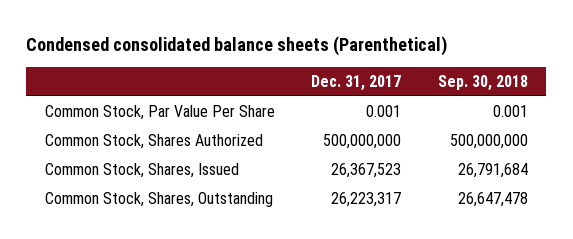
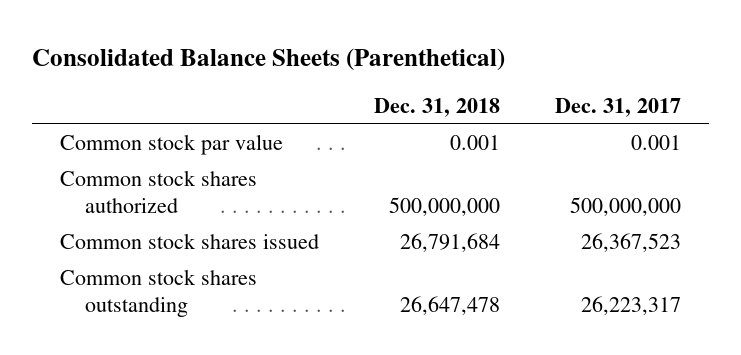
- Condensed consolidated balance sheets (Parenthetical)
+ Consolidated Balance Sheets (Parenthetical)
- | Dec. 31, 2017 | Sep. 30, 2018
+ | Dec. 31, 2018 | Dec. 31, 2017
- Common Stock, Par Value Per Share | 0.001 | 0.001
- Common Stock, Shares Authorized | 500,000,000 | 500,000,000
- Common Stock, Shares, Issued | 26,367,523 | 26,791,684
- Common Stock, Shares, Outstanding | 26,223,317 | 26,647,478
+ Common stock par value | 0.001 | 0.001
+ Common stock shares authorized | 500,000,000 | 500,000,000
+ Common stock shares issued | 26,791,684 | 26,367,523
+ Common stock shares outstanding | 26,647,478 | 26,223,317

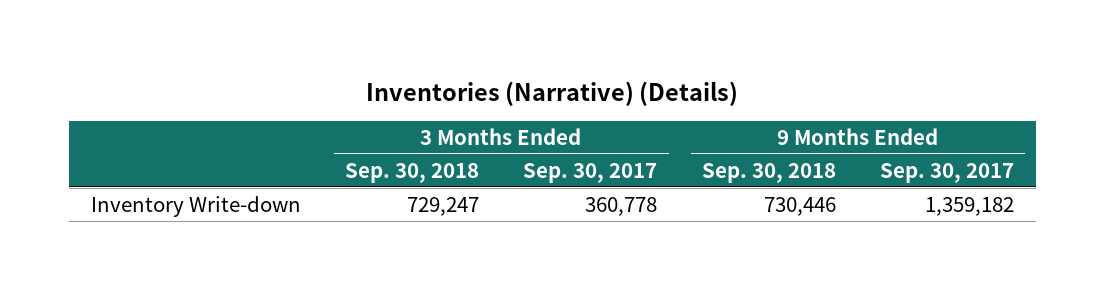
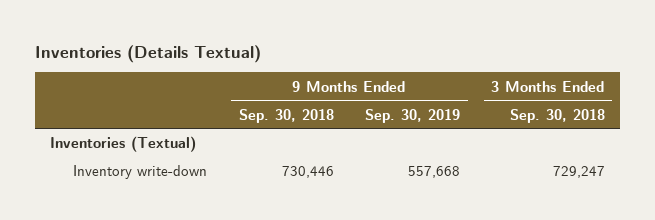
- Inventories (Narrative) (Details)
+ Inventories (Details Textual)
- | 3 Months Ended Sep. 30, 2018 | 3 Months Ended Sep. 30, 2017 | 9 Months Ended Sep. 30, 2018 | 9 Months Ended Sep. 30, 2017
+ | 9 Months Ended Sep. 30, 2018 | 9 Months Ended Sep. 30, 2019 | 3 Months Ended Sep. 30, 2018
- Inventory Write-down | 729,247 | 360,778 | 730,446 | 1,359,182
+ Inventories (Textual)
+ Inventory write-down | 730,446 | 557,668 | 729,247

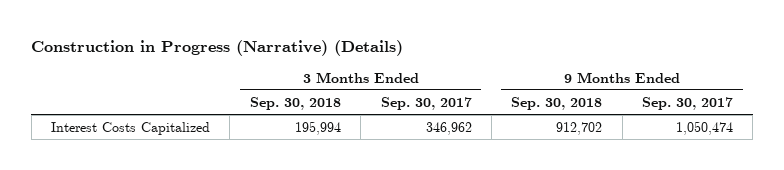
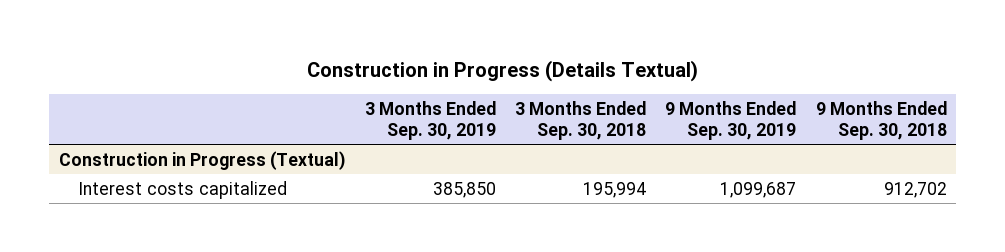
- Construction in Progress (Narrative) (Details)
+ Construction in Progress (Details Textual)
- | 3 Months Ended Sep. 30, 2018 | 3 Months Ended Sep. 30, 2017 | 9 Months Ended Sep. 30, 2018 | 9 Months Ended Sep. 30, 2017
+ | 3 Months Ended Sep. 30, 2019 | 3 Months Ended Sep. 30, 2018 | 9 Months Ended Sep. 30, 2019 | 9 Months Ended Sep. 30, 2018
- Interest Costs Capitalized | 195,994 | 346,962 | 912,702 | 1,050,474
+ Construction in Progress (Textual)
+ Interest costs capitalized | 385,850 | 195,994 | 1,099,687 | 912,702

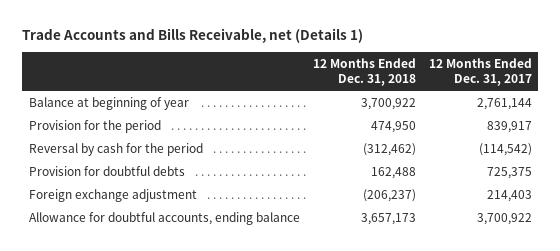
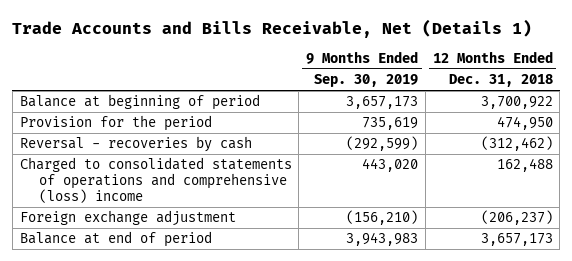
- Trade Accounts and Bills Receivable, net (Details 1)
+ Trade Accounts and Bills Receivable, Net (Details 1)
- | 12 Months Ended Dec. 31, 2018 | 12 Months Ended Dec. 31, 2017
+ | 9 Months Ended Sep. 30, 2019 | 12 Months Ended Dec. 31, 2018
- Balance at beginning of year | 3,700,922 | 2,761,144
+ Balance at beginning of period | 3,657,173 | 3,700,922
- Reversal by cash for the period | (312,462) | (114,542)
- Provision for doubtful debts | 162,488 | 725,375
+ Reversal - recoveries by cash | (292,599) | (312,462)
+ Charged to consolidated statements of operations and comprehensive (loss) income | 443,020 | 162,488
- Allowance for doubtful accounts, ending balance | 3,657,173 | 3,700,922
+ Balance at end of period | 3,943,983 | 3,657,173

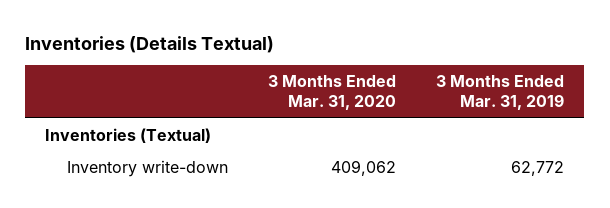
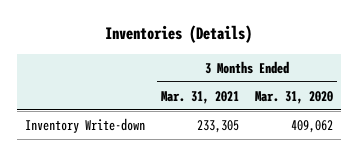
- Inventories (Details Textual)
+ Inventories (Details)
- | 3 Months Ended Mar. 31, 2020 | 3 Months Ended Mar. 31, 2019
+ | 3 Months Ended Mar. 31, 2021 | 3 Months Ended Mar. 31, 2020
- Inventories (Textual)
- Inventory write-down | 409,062 | 62,772
+ Inventory Write-down | 233,305 | 409,062

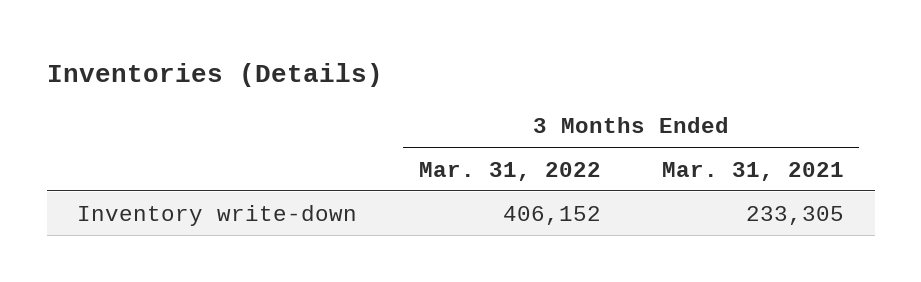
- | 3 Months Ended Mar. 31, 2021 | 3 Months Ended Mar. 31, 2020
+ | 3 Months Ended Mar. 31, 2022 | 3 Months Ended Mar. 31, 2021
- Inventory Write-down | 233,305 | 409,062
+ Inventory write-down | 406,152 | 233,305

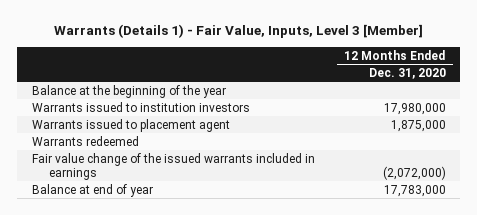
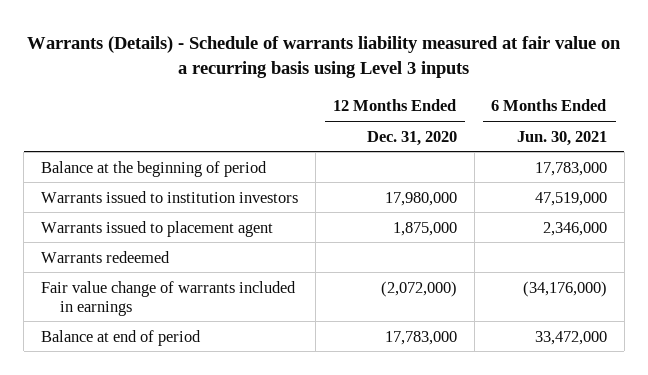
- Warrants (Details 1) - Fair Value, Inputs, Level 3 [Member]
+ Warrants (Details) - Schedule of warrants liability measured at fair value on a recurring basis using Level 3 inputs
- | 12 Months Ended Dec. 31, 2020
+ | 12 Months Ended Dec. 31, 2020 | 6 Months Ended Jun. 30, 2021
- Balance at the beginning of the year
+ Balance at the beginning of period | | 17,783,000
- Fair value change of the issued warrants included in earnings | (2,072,000)
- Balance at end of year | 17,783,000
+ Fair value change of warrants included in earnings | (2,072,000) | (34,176,000)
+ Balance at end of period | 17,783,000 | 33,472,000

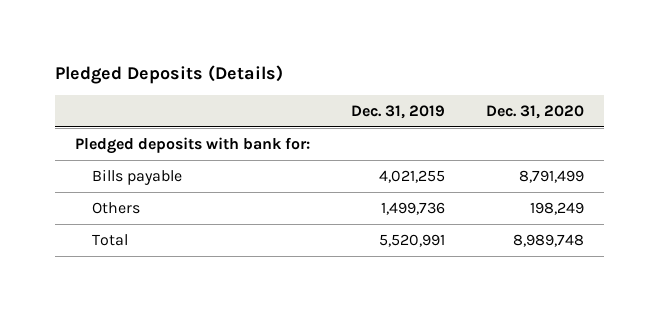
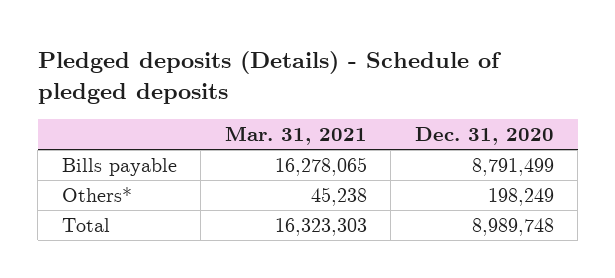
- Pledged Deposits (Details)
+ Pledged deposits (Details) - Schedule of pledged deposits
- | Dec. 31, 2019 | Dec. 31, 2020
+ | Mar. 31, 2021 | Dec. 31, 2020
- Pledged deposits with bank for:
- Others | 1,499,736 | 198,249
+ Others* | 45,238 | 198,249

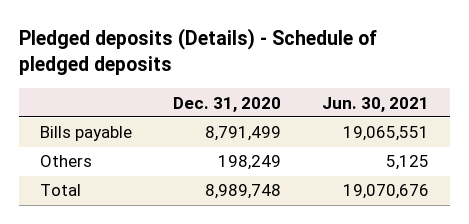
- | Mar. 31, 2021 | Dec. 31, 2020
+ | Dec. 31, 2020 | Jun. 30, 2021
- Others* | 45,238 | 198,249
+ Others | 198,249 | 5,125

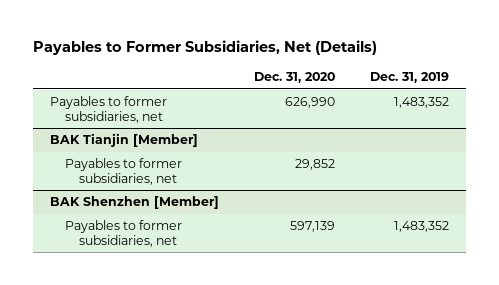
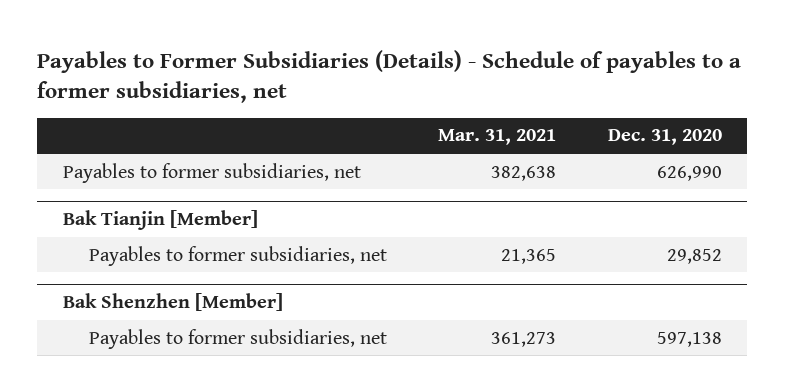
- Payables to Former Subsidiaries, Net (Details)
+ Payables to Former Subsidiaries (Details) - Schedule of payables to a former subsidiaries, net
- | Dec. 31, 2020 | Dec. 31, 2019
+ | Mar. 31, 2021 | Dec. 31, 2020
- BAK Tianjin [Member]
+ Bak Tianjin [Member]
- BAK Shenzhen [Member]
- Payables to former subsidiaries, net | 597,139 | 1,483,352
+ Bak Shenzhen [Member]
+ Payables to former subsidiaries, net | 361,273 | 597,138

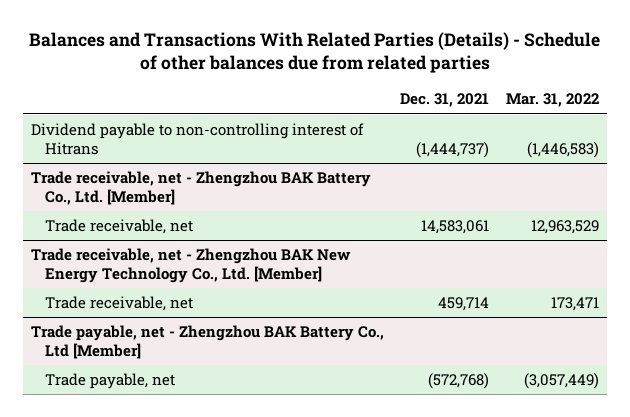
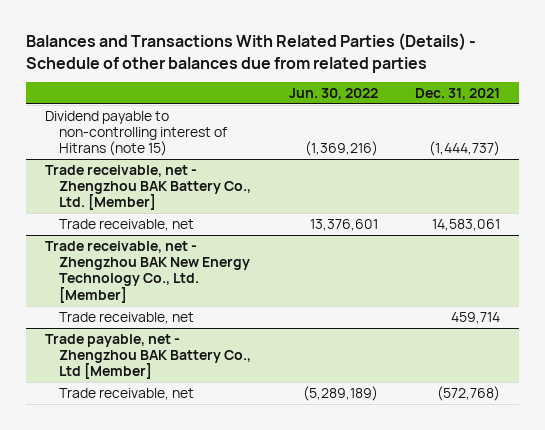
- | Dec. 31, 2021 | Mar. 31, 2022
+ | Jun. 30, 2022 | Dec. 31, 2021
- Dividend payable to non-controlling interest of Hitrans | (1,444,737) | (1,446,583)
+ Dividend payable to non-controlling interest of Hitrans (note 15) | (1,369,216) | (1,444,737)
@ Trade payable, net - Zhengzhou BAK Battery Co., Ltd [Member]
- Trade payable, net | (572,768) | (3,057,449)
+ Trade receivable, net | (5,289,189) | (572,768)

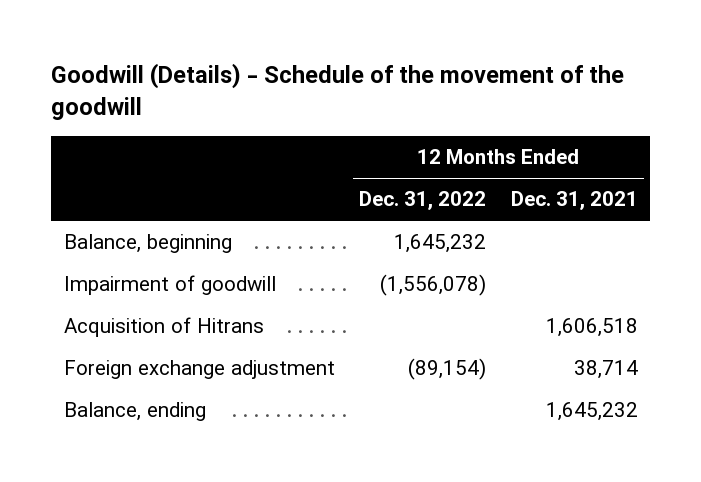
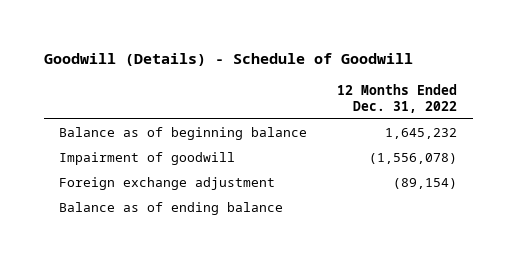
- Goodwill (Details) - Schedule of the movement of the goodwill
+ Goodwill (Details) - Schedule of Goodwill
- | 12 Months Ended Dec. 31, 2022 | 12 Months Ended Dec. 31, 2021
+ | 12 Months Ended Dec. 31, 2022
- Balance, beginning | 1,645,232 |
+ Balance as of beginning balance | 1,645,232
- Acquisition of Hitrans | | 1,606,518
- Balance, ending | | 1,645,232
+ Balance as of ending balance

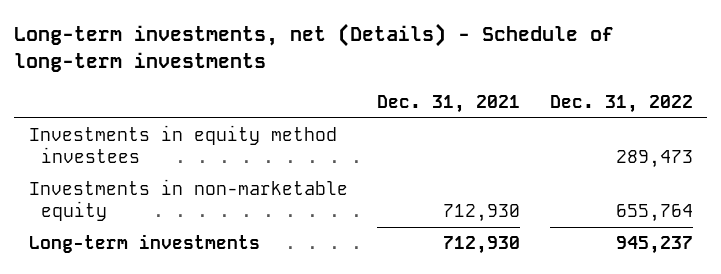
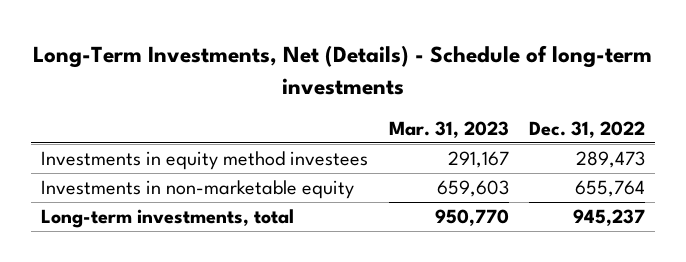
- Long-term investments, net (Details) - Schedule of long-term investments
+ Long-Term Investments, Net (Details) - Schedule of long-term investments
- | Dec. 31, 2021 | Dec. 31, 2022
+ | Mar. 31, 2023 | Dec. 31, 2022
- Long-term investments | 712,930 | 945,237
+ Long-term investments, total | 950,770 | 945,237

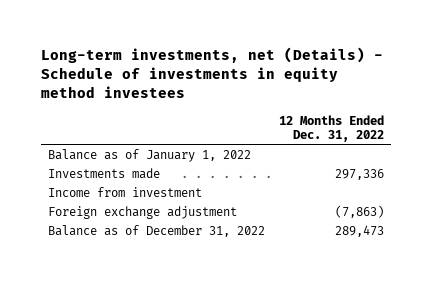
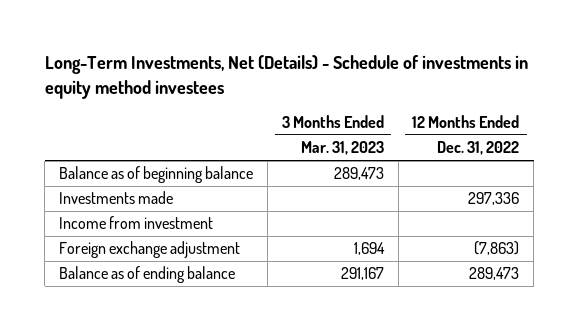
- Long-term investments, net (Details) - Schedule of investments in equity method investees
+ Long-Term Investments, Net (Details) - Schedule of investments in equity method investees
- | 12 Months Ended Dec. 31, 2022
+ | 3 Months Ended Mar. 31, 2023 | 12 Months Ended Dec. 31, 2022
- Balance as of January 1, 2022
+ Balance as of beginning balance | 289,473 |
- Balance as of December 31, 2022 | 289,473
+ Balance as of ending balance | 291,167 | 289,473

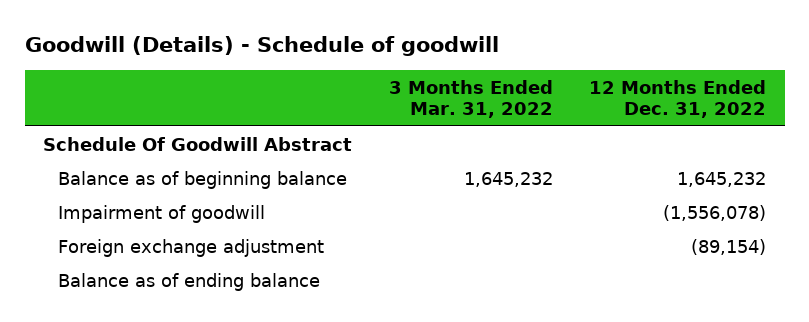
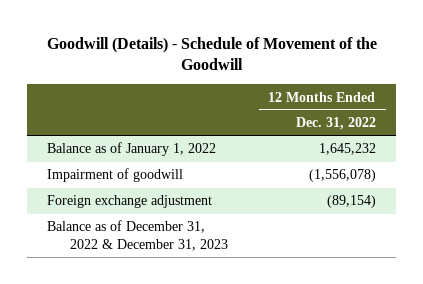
- Goodwill (Details) - Schedule of goodwill
+ Goodwill (Details) - Schedule of Movement of the Goodwill
- | 3 Months Ended Mar. 31, 2022 | 12 Months Ended Dec. 31, 2022
+ | 12 Months Ended Dec. 31, 2022
- Schedule Of Goodwill Abstract
- Balance as of beginning balance | 1,645,232 | 1,645,232
+ Balance as of January 1, 2022 | 1,645,232
- Balance as of ending balance
+ Balance as of December 31, 2022 & December 31, 2023

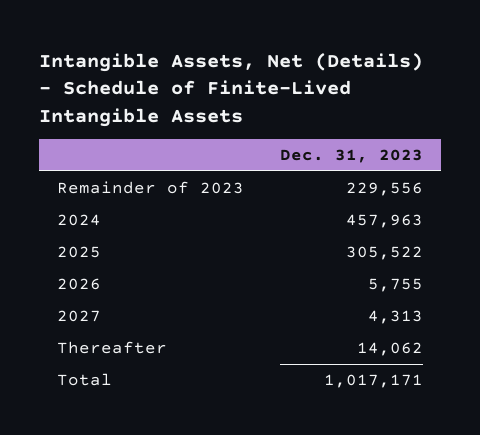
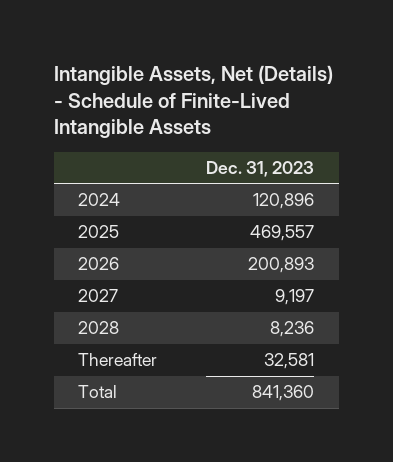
- Remainder of 2023 | 229,556
- 2024 | 457,963
- 2025 | 305,522
- 2026 | 5,755
- 2027 | 4,313
- Thereafter | 14,062
- Total | 1,017,171
+ 2024 | 120,896
+ 2025 | 469,557
+ 2026 | 200,893
+ 2027 | 9,197
+ 2028 | 8,236
+ Thereafter | 32,581
+ Total | 841,360

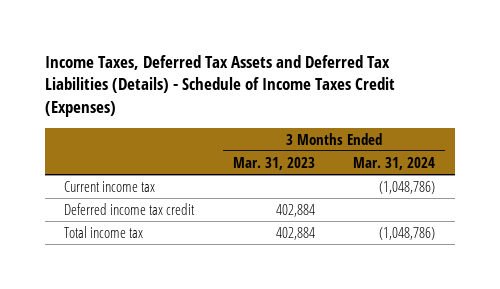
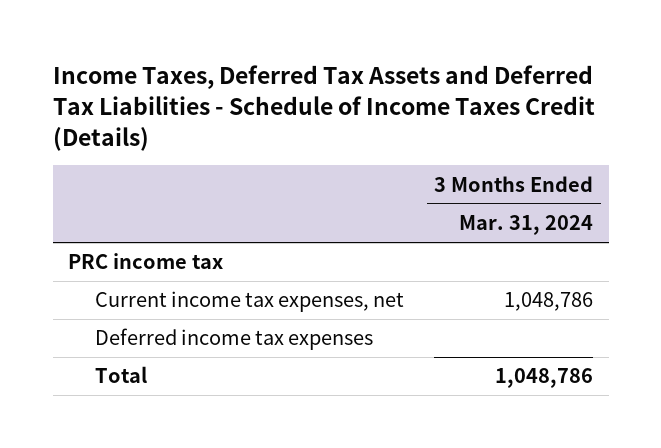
- Income Taxes, Deferred Tax Assets and Deferred Tax Liabilities (Details) - Schedule of Income Taxes Credit (Expenses)
+ Income Taxes, Deferred Tax Assets and Deferred Tax Liabilities - Schedule of Income Taxes Credit (Details)
- | 3 Months Ended Mar. 31, 2023 | 3 Months Ended Mar. 31, 2024
+ | 3 Months Ended Mar. 31, 2024
- Current income tax | | (1,048,786)
- Deferred income tax credit | 402,884 |
- Total income tax | 402,884 | (1,048,786)
+ PRC income tax
+ Current income tax expenses, net | 1,048,786
+ Deferred income tax expenses
+ Total | 1,048,786

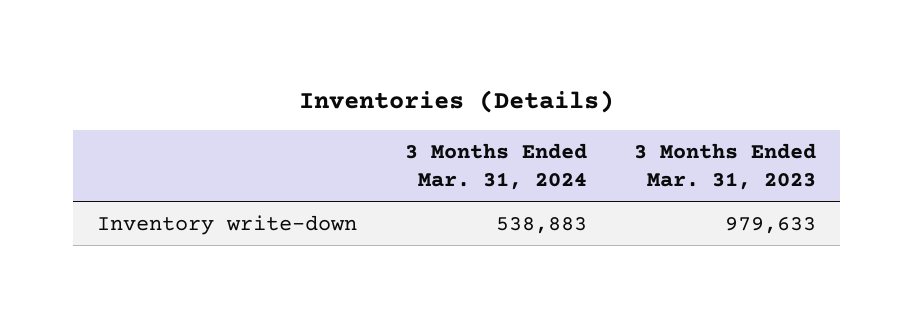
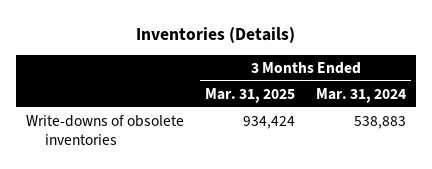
- | 3 Months Ended Mar. 31, 2024 | 3 Months Ended Mar. 31, 2023
+ | 3 Months Ended Mar. 31, 2025 | 3 Months Ended Mar. 31, 2024
- Inventory write-down | 538,883 | 979,633
+ Write-downs of obsolete inventories | 934,424 | 538,883

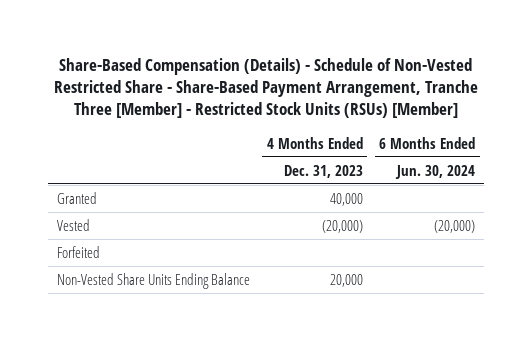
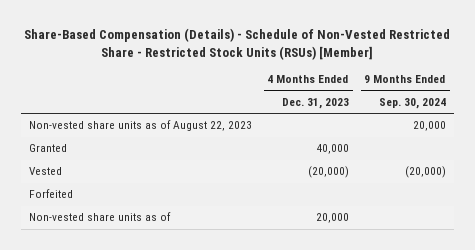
- Share-Based Compensation (Details) - Schedule of Non-Vested Restricted Share - Share-Based Payment Arrangement, Tranche Three [Member] - Restricted Stock Units (RSUs) [Member]
+ Share-Based Compensation (Details) - Schedule of Non-Vested Restricted Share - Restricted Stock Units (RSUs) [Member]
- | 4 Months Ended Dec. 31, 2023 | 6 Months Ended Jun. 30, 2024
+ | 4 Months Ended Dec. 31, 2023 | 9 Months Ended Sep. 30, 2024
+ Non-vested share units as of August 22, 2023 | | 20,000
- Non-Vested Share Units Ending Balance | 20,000 |
+ Non-vested share units as of | 20,000 |

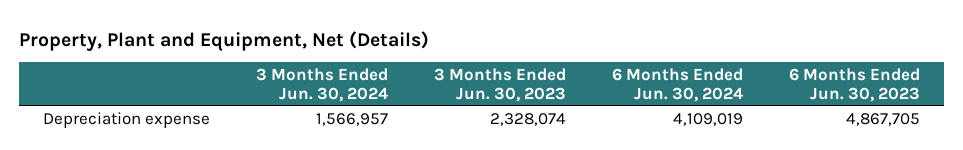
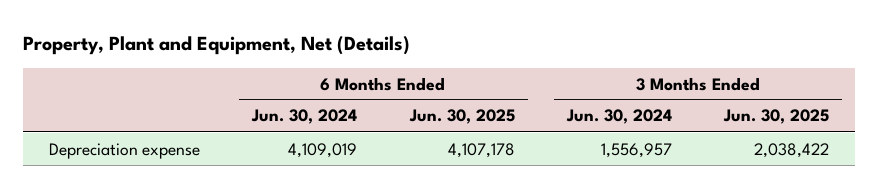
- | 3 Months Ended Jun. 30, 2024 | 3 Months Ended Jun. 30, 2023 | 6 Months Ended Jun. 30, 2024 | 6 Months Ended Jun. 30, 2023
+ | 6 Months Ended Jun. 30, 2024 | 6 Months Ended Jun. 30, 2025 | 3 Months Ended Jun. 30, 2024 | 3 Months Ended Jun. 30, 2025
- Depreciation expense | 1,566,957 | 2,328,074 | 4,109,019 | 4,867,705
+ Depreciation expense | 4,109,019 | 4,107,178 | 1,556,957 | 2,038,422

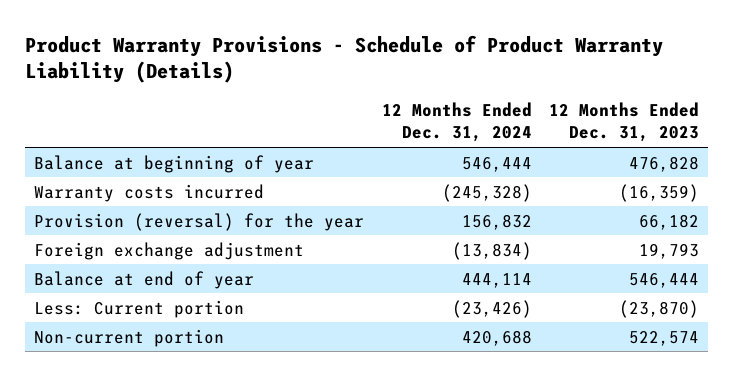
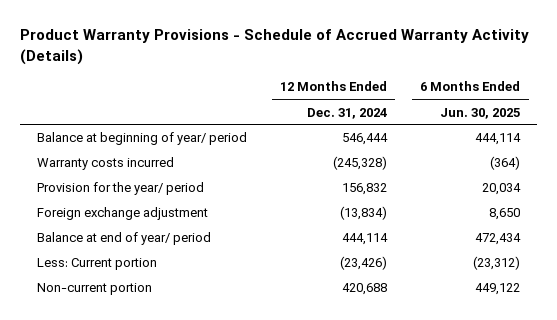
- Product Warranty Provisions - Schedule of Product Warranty Liability (Details)
+ Product Warranty Provisions - Schedule of Accrued Warranty Activity (Details)
- | 12 Months Ended Dec. 31, 2024 | 12 Months Ended Dec. 31, 2023
+ | 12 Months Ended Dec. 31, 2024 | 6 Months Ended Jun. 30, 2025
- Balance at beginning of year | 546,444 | 476,828
+ Balance at beginning of year/ period | 546,444 | 444,114
- Provision (reversal) for the year | 156,832 | 66,182
+ Provision for the year/ period | 156,832 | 20,034
- Balance at end of year | 444,114 | 546,444
+ Balance at end of year/ period | 444,114 | 472,434

